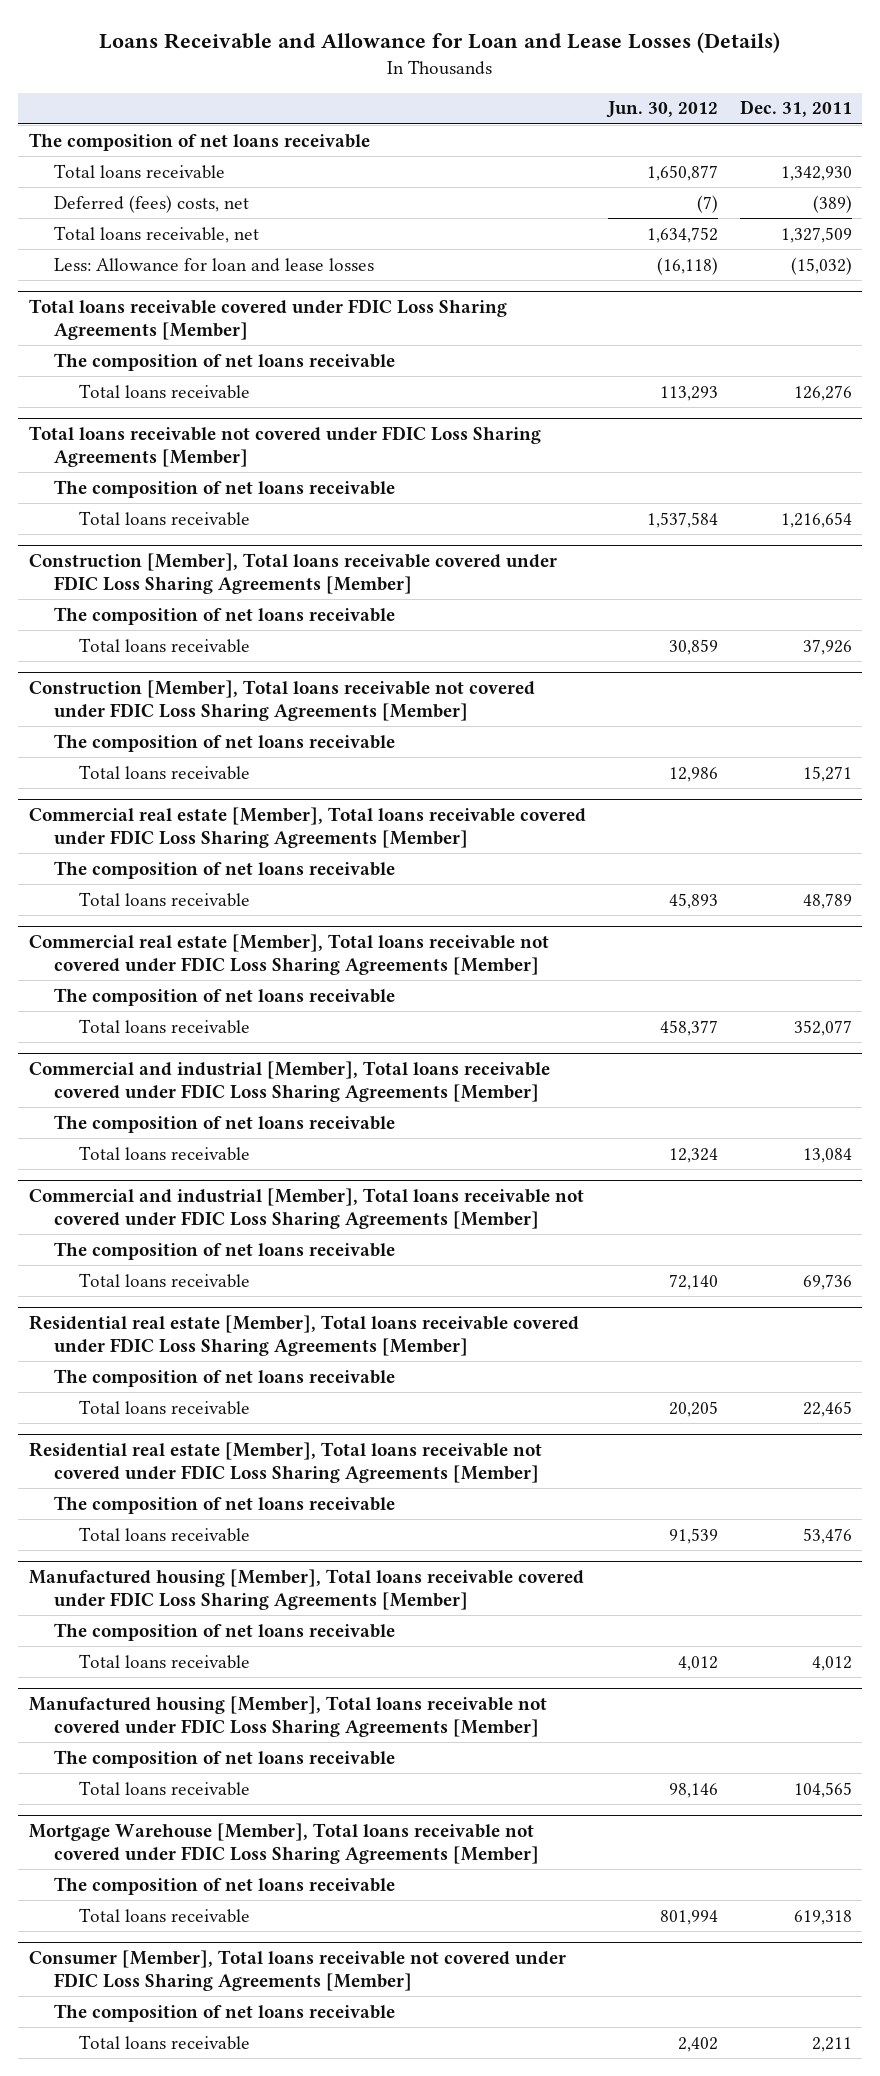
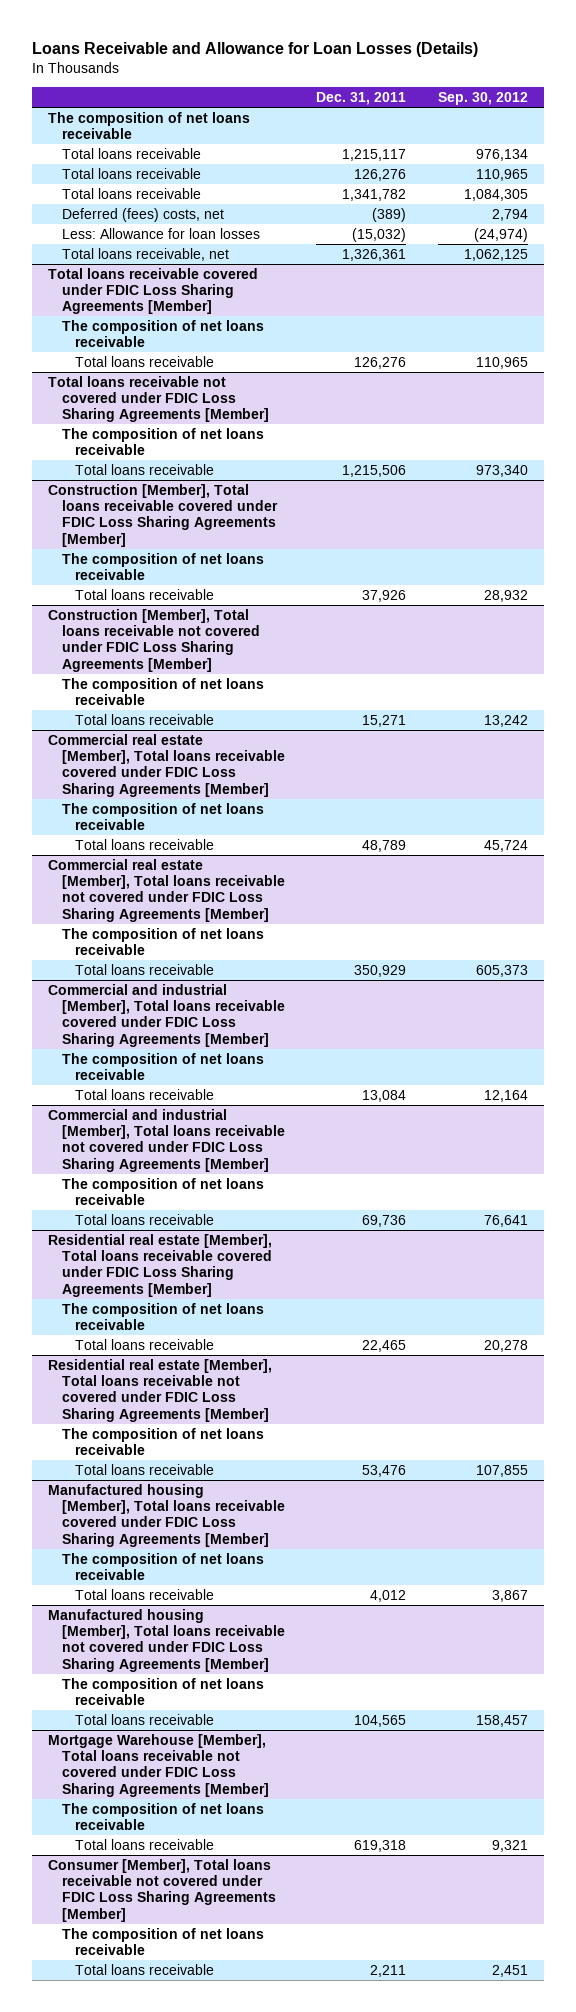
- Loans Receivable and Allowance for Loan and Lease Losses (Details)
+ Loans Receivable and Allowance for Loan Losses (Details)
- | Jun. 30, 2012 | Dec. 31, 2011
+ | Dec. 31, 2011 | Sep. 30, 2012
- Total loans receivable | 1,650,877 | 1,342,930
+ Total loans receivable | 1,215,117 | 976,134
+ Total loans receivable | 126,276 | 110,965
+ Total loans receivable | 1,341,782 | 1,084,305
- Total loans receivable, net | 1,634,752 | 1,327,509
- Less: Allowance for loan and lease losses | (16,118) | (15,032)
+ Less: Allowance for loan losses | (15,032) | (24,974)
+ Total loans receivable, net | 1,326,361 | 1,062,125
@ Total loans receivable not covered under FDIC Loss Sharing Agreements [Member]
- Total loans receivable | 1,537,584 | 1,216,654
+ Total loans receivable | 1,215,506 | 973,340
@ Commercial real estate [Member], Total loans receivable not covered under FDIC Loss Sharing Agreements [Member]
- Total loans receivable | 458,377 | 352,077
+ Total loans receivable | 350,929 | 605,373

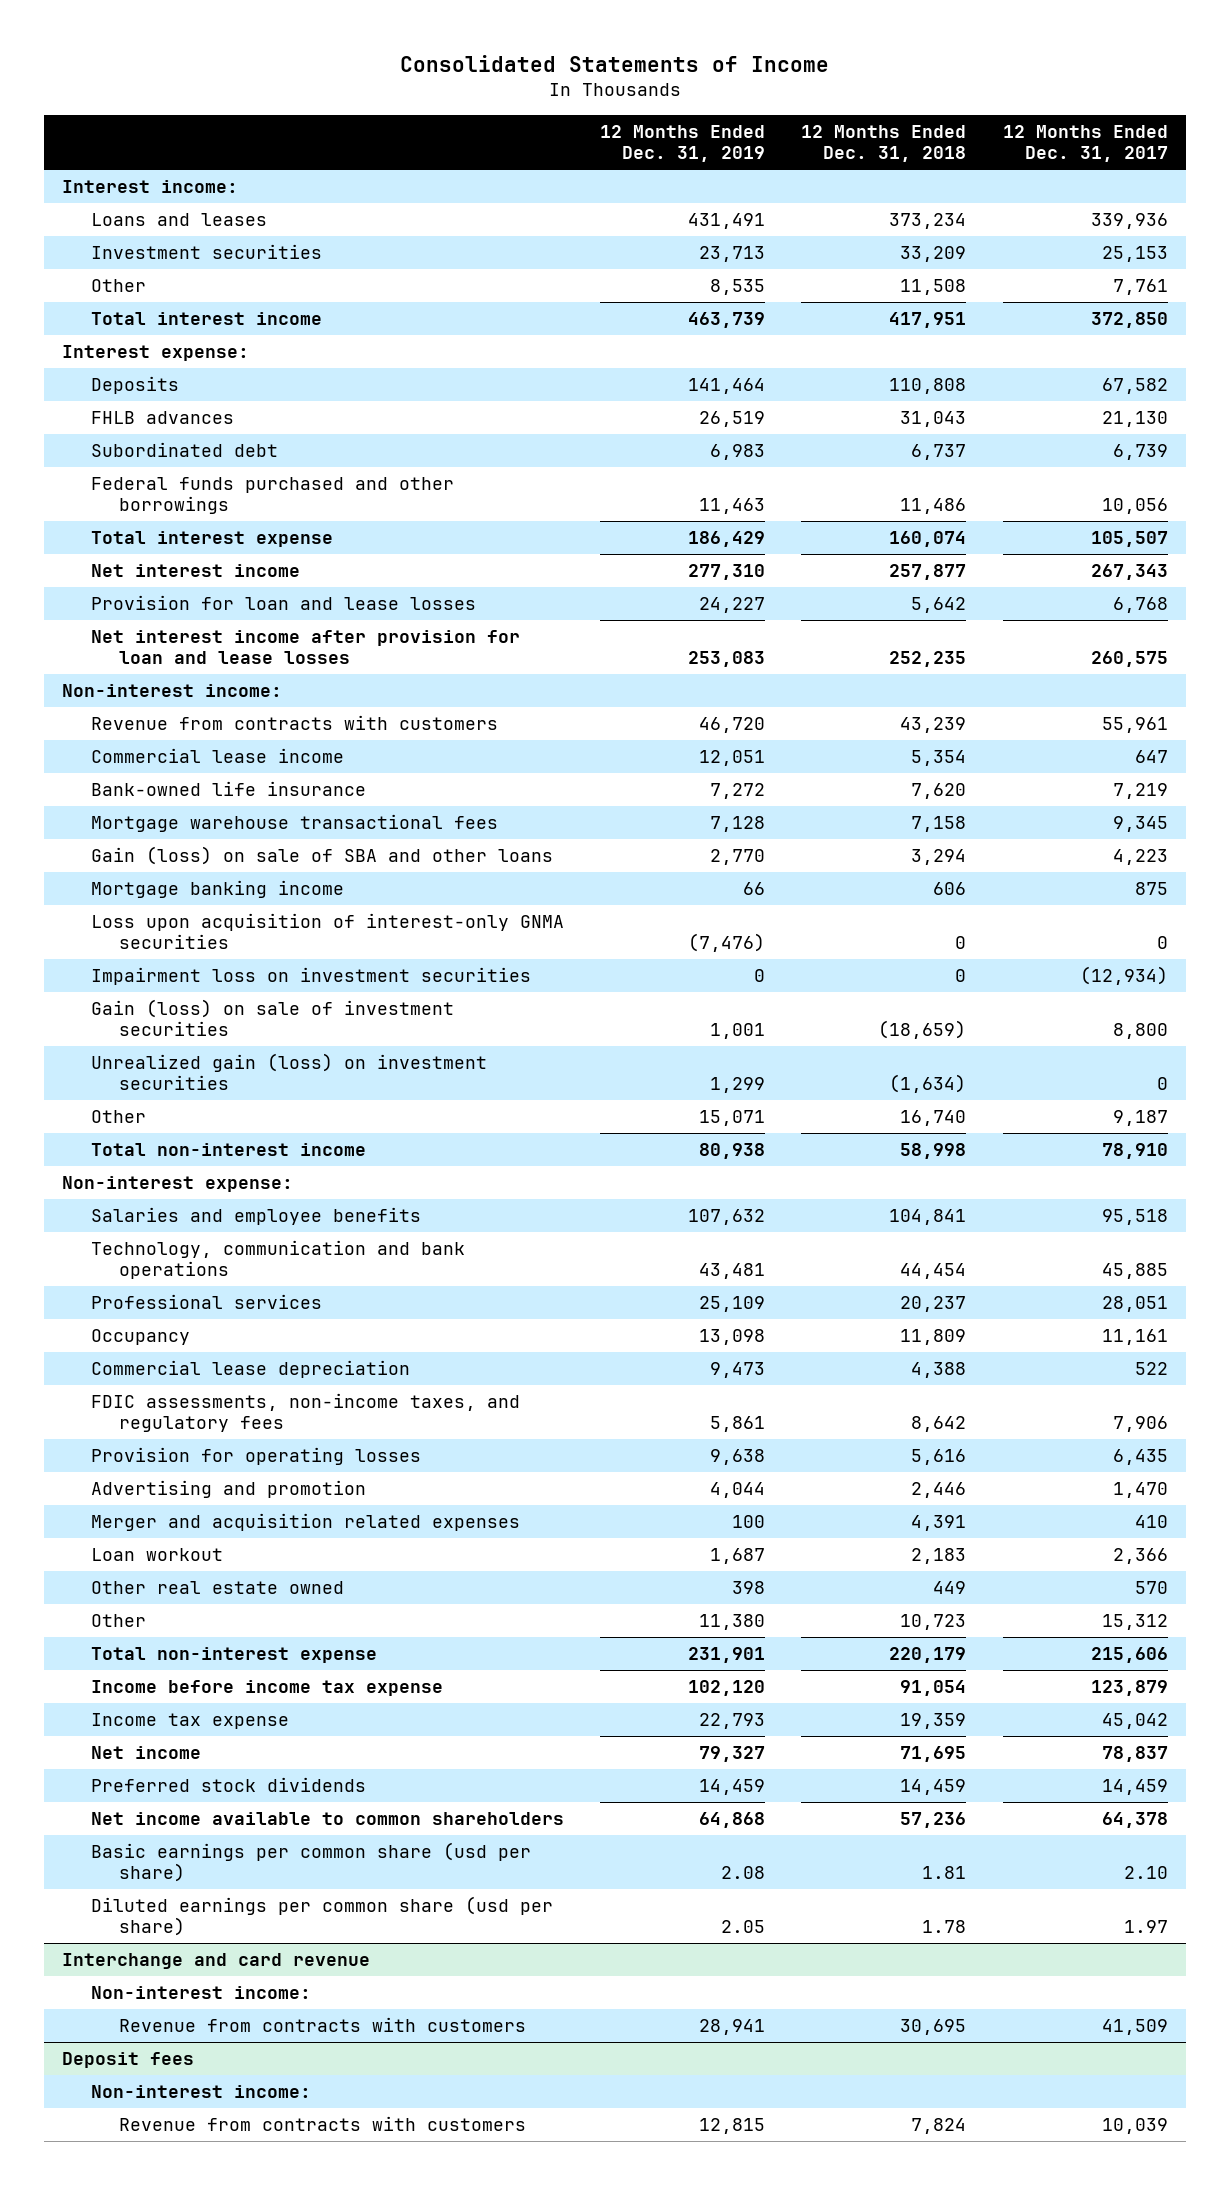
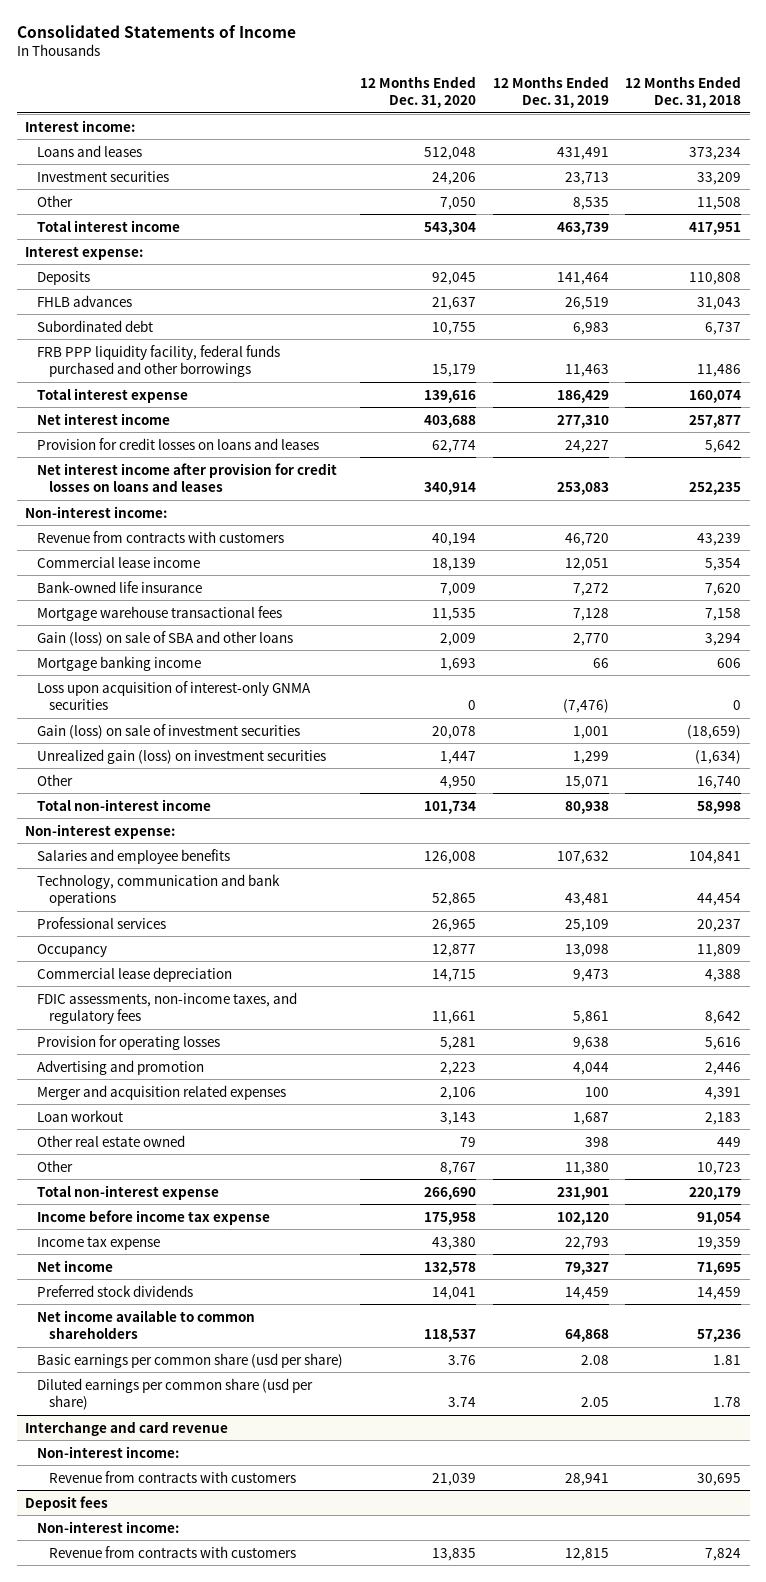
- | 12 Months Ended Dec. 31, 2019 | 12 Months Ended Dec. 31, 2018 | 12 Months Ended Dec. 31, 2017
+ | 12 Months Ended Dec. 31, 2020 | 12 Months Ended Dec. 31, 2019 | 12 Months Ended Dec. 31, 2018
- Federal funds purchased and other borrowings | 11,463 | 11,486 | 10,056
+ FRB PPP liquidity facility, federal funds purchased and other borrowings | 15,179 | 11,463 | 11,486
- Provision for loan and lease losses | 24,227 | 5,642 | 6,768
- Net interest income after provision for loan and lease losses | 253,083 | 252,235 | 260,575
+ Provision for credit losses on loans and leases | 62,774 | 24,227 | 5,642
+ Net interest income after provision for credit losses on loans and leases | 340,914 | 253,083 | 252,235
- Impairment loss on investment securities | 0 | 0 | (12,934)

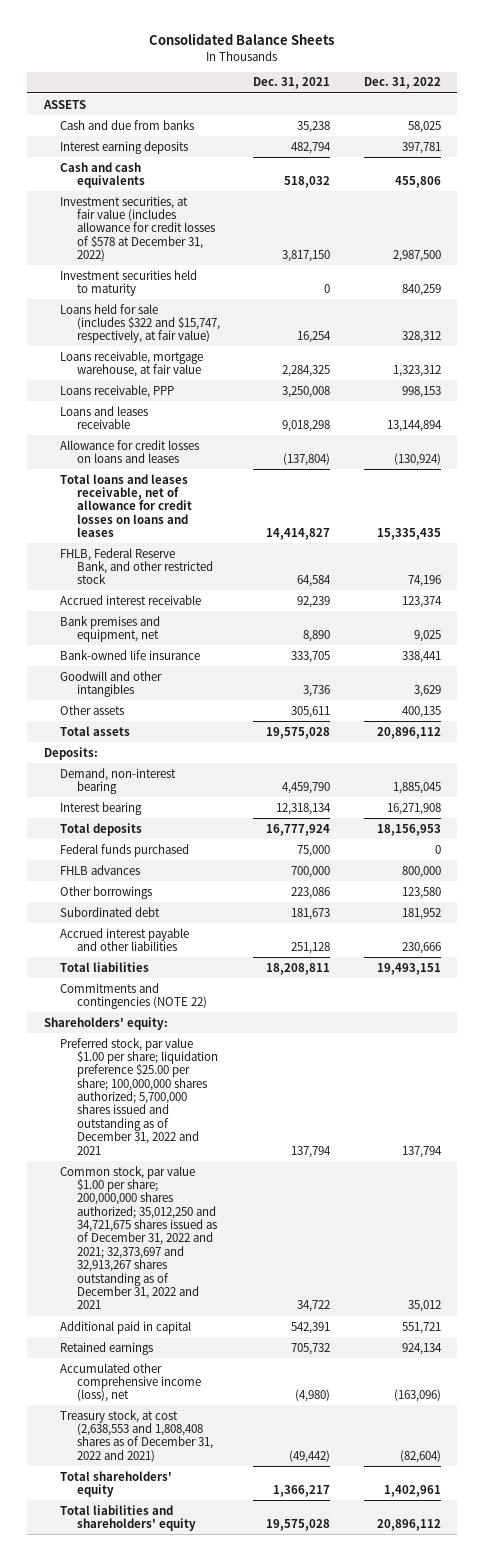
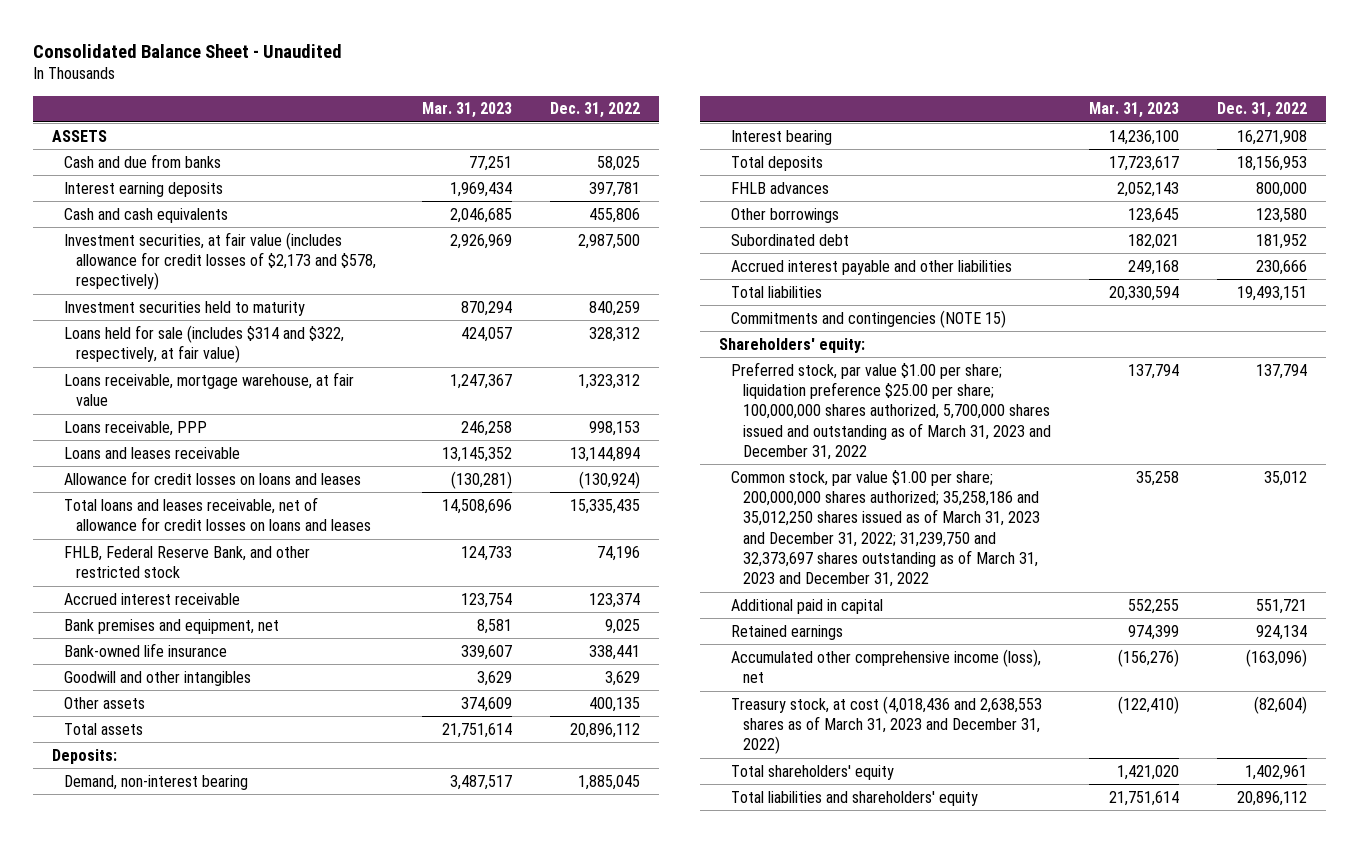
- Consolidated Balance Sheets
+ Consolidated Balance Sheet - Unaudited
- | Dec. 31, 2021 | Dec. 31, 2022
+ | Mar. 31, 2023 | Dec. 31, 2022
- Investment securities, at fair value (includes allowance for credit losses of $578 at December 31, 2022) | 3,817,150 | 2,987,500
+ Investment securities, at fair value (includes allowance for credit losses of $2,173 and $578, respectively) | 2,926,969 | 2,987,500
- Loans held for sale (includes $322 and $15,747, respectively, at fair value) | 16,254 | 328,312
+ Loans held for sale (includes $314 and $322, respectively, at fair value) | 424,057 | 328,312
- Federal funds purchased | 75,000 | 0
- Commitments and contingencies (NOTE 22)
+ Commitments and contingencies (NOTE 15)
- Preferred stock, par value $1.00 per share; liquidation preference $25.00 per share; 100,000,000 shares authorized; 5,700,000 shares issued and outstanding as of December 31, 2022 and 2021 | 137,794 | 137,794
- Common stock, par value $1.00 per share; 200,000,000 shares authorized; 35,012,250 and 34,721,675 shares issued as of December 31, 2022 and 2021; 32,373,697 and 32,913,267 shares outstanding as of December 31, 2022 and 2021 | 34,722 | 35,012
+ Preferred stock, par value $1.00 per share; liquidation preference $25.00 per share; 100,000,000 shares authorized, 5,700,000 shares issued and outstanding as of March 31, 2023 and December 31, 2022 | 137,794 | 137,794
+ Common stock, par value $1.00 per share; 200,000,000 shares authorized; 35,258,186 and 35,012,250 shares issued as of March 31, 2023 and December 31, 2022; 31,239,750 and 32,373,697 shares outstanding as of March 31, 2023 and December 31, 2022 | 35,258 | 35,012
- Treasury stock, at cost (2,638,553 and 1,808,408 shares as of December 31, 2022 and 2021) | (49,442) | (82,604)
+ Treasury stock, at cost (4,018,436 and 2,638,553 shares as of March 31, 2023 and December 31, 2022) | (122,410) | (82,604)

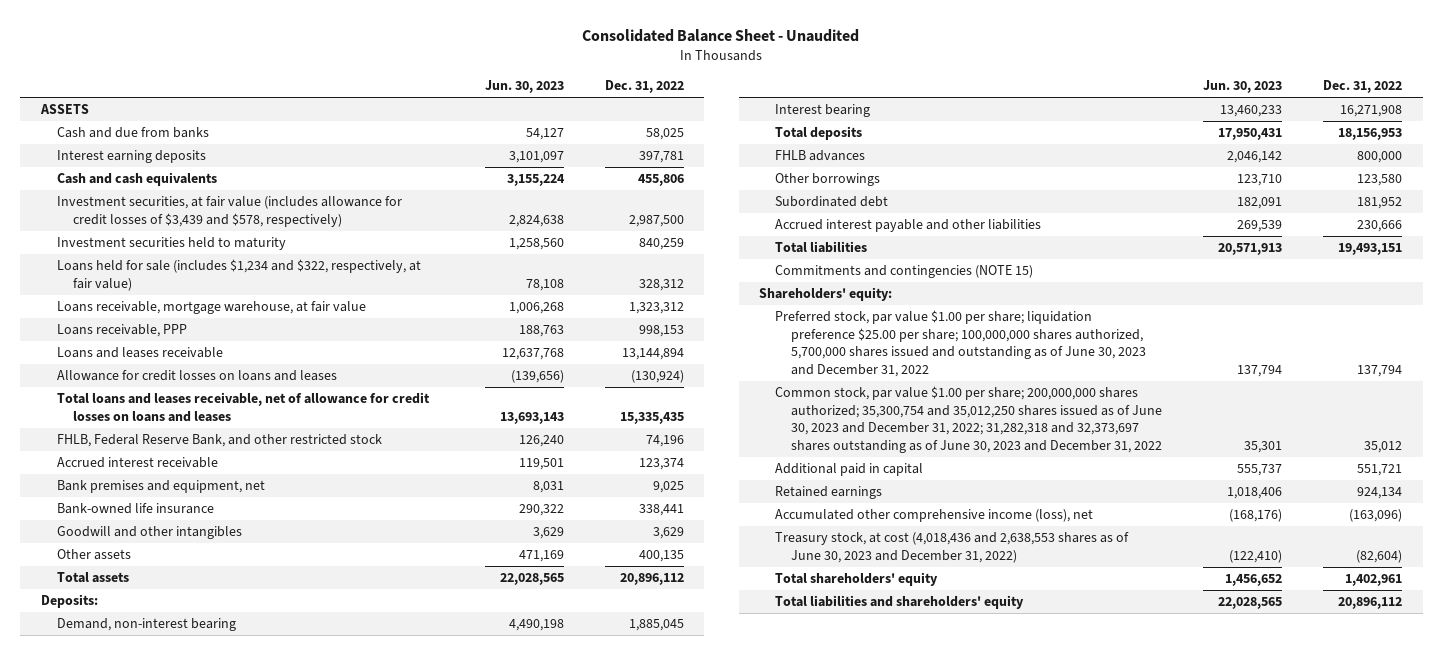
- | Mar. 31, 2023 | Dec. 31, 2022
+ | Jun. 30, 2023 | Dec. 31, 2022
- Investment securities, at fair value (includes allowance for credit losses of $2,173 and $578, respectively) | 2,926,969 | 2,987,500
+ Investment securities, at fair value (includes allowance for credit losses of $3,439 and $578, respectively) | 2,824,638 | 2,987,500
- Loans held for sale (includes $314 and $322, respectively, at fair value) | 424,057 | 328,312
+ Loans held for sale (includes $1,234 and $322, respectively, at fair value) | 78,108 | 328,312
- Preferred stock, par value $1.00 per share; liquidation preference $25.00 per share; 100,000,000 shares authorized, 5,700,000 shares issued and outstanding as of March 31, 2023 and December 31, 2022 | 137,794 | 137,794
- Common stock, par value $1.00 per share; 200,000,000 shares authorized; 35,258,186 and 35,012,250 shares issued as of March 31, 2023 and December 31, 2022; 31,239,750 and 32,373,697 shares outstanding as of March 31, 2023 and December 31, 2022 | 35,258 | 35,012
+ Preferred stock, par value $1.00 per share; liquidation preference $25.00 per share; 100,000,000 shares authorized, 5,700,000 shares issued and outstanding as of June 30, 2023 and December 31, 2022 | 137,794 | 137,794
+ Common stock, par value $1.00 per share; 200,000,000 shares authorized; 35,300,754 and 35,012,250 shares issued as of June 30, 2023 and December 31, 2022; 31,282,318 and 32,373,697 shares outstanding as of June 30, 2023 and December 31, 2022 | 35,301 | 35,012
- Treasury stock, at cost (4,018,436 and 2,638,553 shares as of March 31, 2023 and December 31, 2022) | (122,410) | (82,604)
+ Treasury stock, at cost (4,018,436 and 2,638,553 shares as of June 30, 2023 and December 31, 2022) | (122,410) | (82,604)

